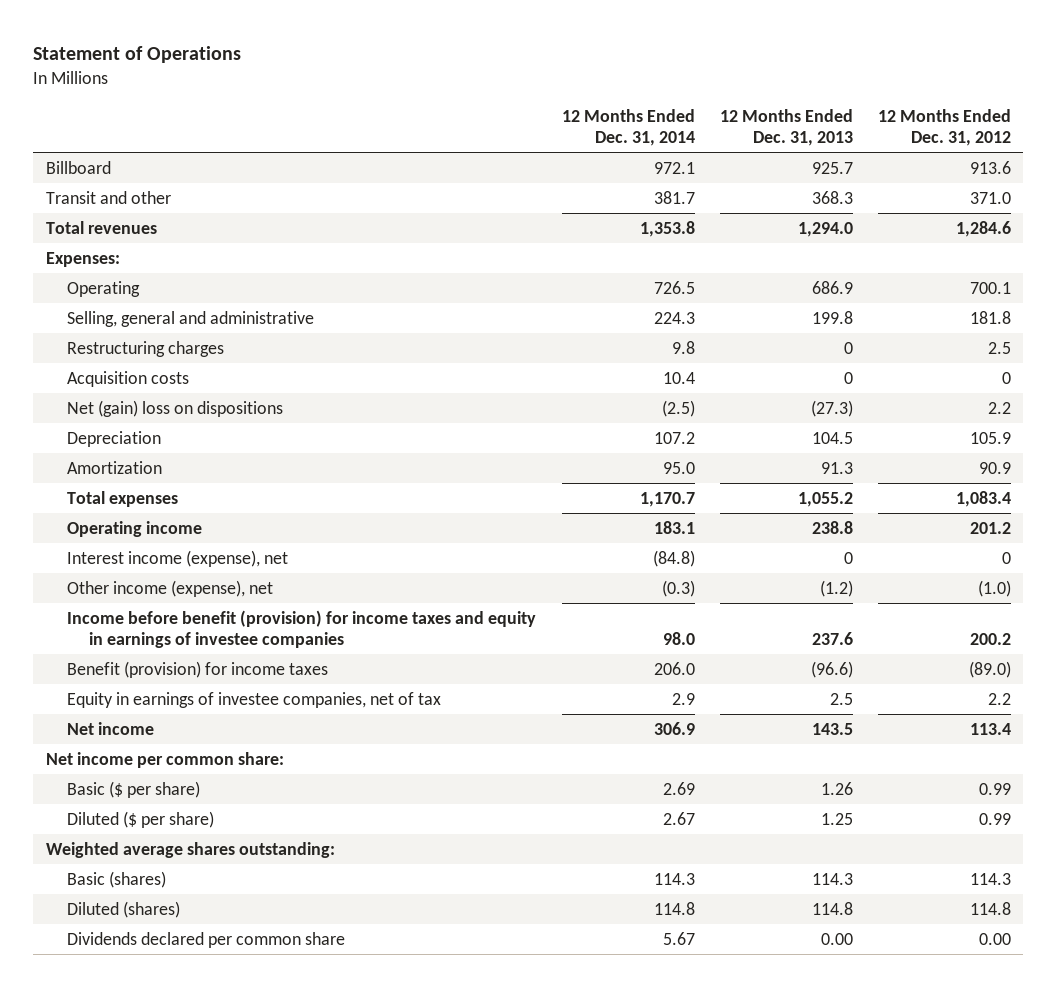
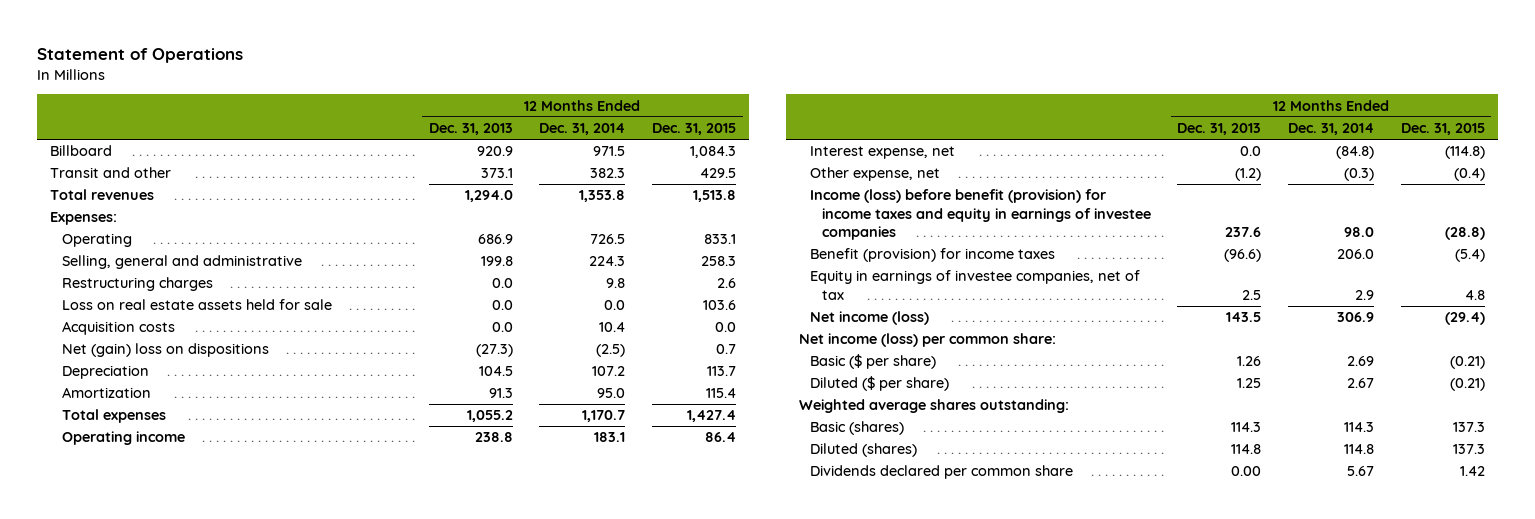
- | 12 Months Ended Dec. 31, 2014 | 12 Months Ended Dec. 31, 2013 | 12 Months Ended Dec. 31, 2012
+ | 12 Months Ended Dec. 31, 2013 | 12 Months Ended Dec. 31, 2014 | 12 Months Ended Dec. 31, 2015
- Billboard | 972.1 | 925.7 | 913.6
- Transit and other | 381.7 | 368.3 | 371.0
+ Billboard | 920.9 | 971.5 | 1,084.3
+ Transit and other | 373.1 | 382.3 | 429.5
- Restructuring charges | 9.8 | 0 | 2.5
- Acquisition costs | 10.4 | 0 | 0
+ Restructuring charges | 0.0 | 9.8 | 2.6
+ Loss on real estate assets held for sale | 0.0 | 0.0 | 103.6
+ Acquisition costs | 0.0 | 10.4 | 0.0
- Interest income (expense), net | (84.8) | 0 | 0
- Other income (expense), net | (0.3) | (1.2) | (1.0)
- Income before benefit (provision) for income taxes and equity in earnings of investee companies | 98.0 | 237.6 | 200.2
+ Interest expense, net | 0.0 | (84.8) | (114.8)
+ Other expense, net | (1.2) | (0.3) | (0.4)
+ Income (loss) before benefit (provision) for income taxes and equity in earnings of investee companies | 237.6 | 98.0 | (28.8)
- Net income | 306.9 | 143.5 | 113.4
- Net income per common share:
+ Net income (loss) | 143.5 | 306.9 | (29.4)
+ Net income (loss) per common share:

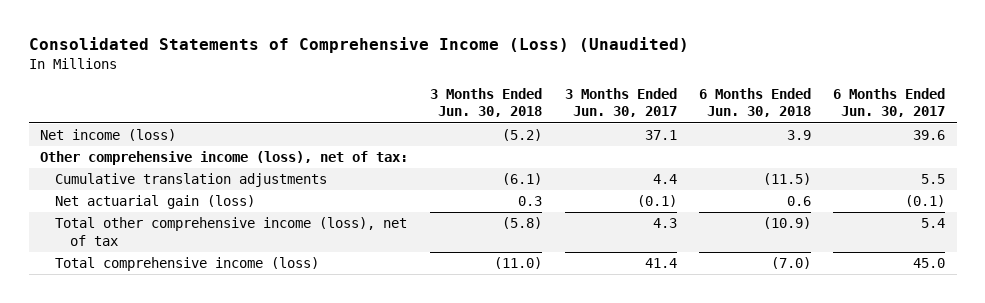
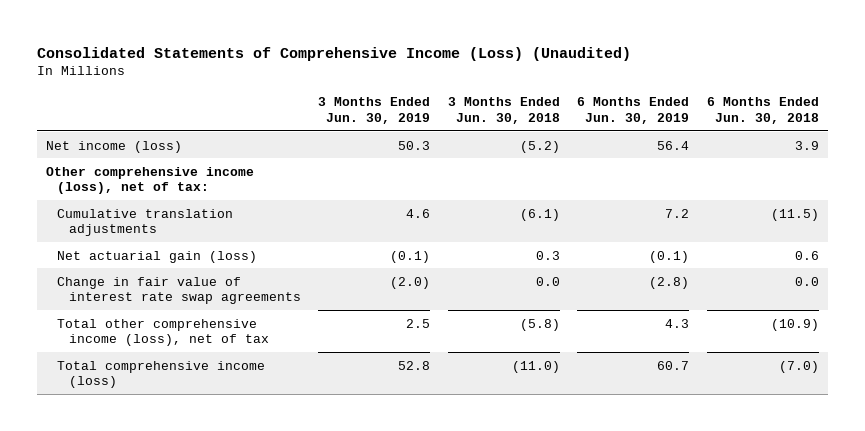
- | 3 Months Ended Jun. 30, 2018 | 3 Months Ended Jun. 30, 2017 | 6 Months Ended Jun. 30, 2018 | 6 Months Ended Jun. 30, 2017
+ | 3 Months Ended Jun. 30, 2019 | 3 Months Ended Jun. 30, 2018 | 6 Months Ended Jun. 30, 2019 | 6 Months Ended Jun. 30, 2018
+ Change in fair value of interest rate swap agreements | (2.0) | 0.0 | (2.8) | 0.0

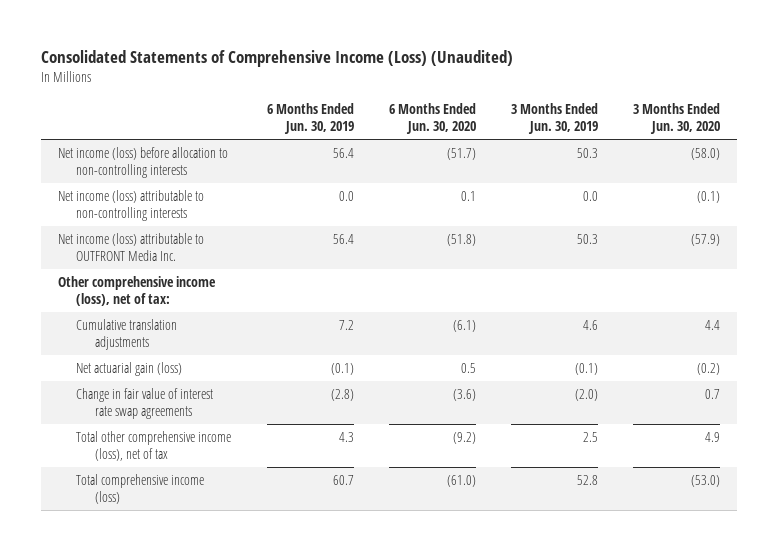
- | 3 Months Ended Jun. 30, 2019 | 3 Months Ended Jun. 30, 2018 | 6 Months Ended Jun. 30, 2019 | 6 Months Ended Jun. 30, 2018
+ | 6 Months Ended Jun. 30, 2019 | 6 Months Ended Jun. 30, 2020 | 3 Months Ended Jun. 30, 2019 | 3 Months Ended Jun. 30, 2020
- Net income (loss) | 50.3 | (5.2) | 56.4 | 3.9
+ Net income (loss) before allocation to non-controlling interests | 56.4 | (51.7) | 50.3 | (58.0)
+ Net income (loss) attributable to non-controlling interests | 0.0 | 0.1 | 0.0 | (0.1)
+ Net income (loss) attributable to OUTFRONT Media Inc. | 56.4 | (51.8) | 50.3 | (57.9)

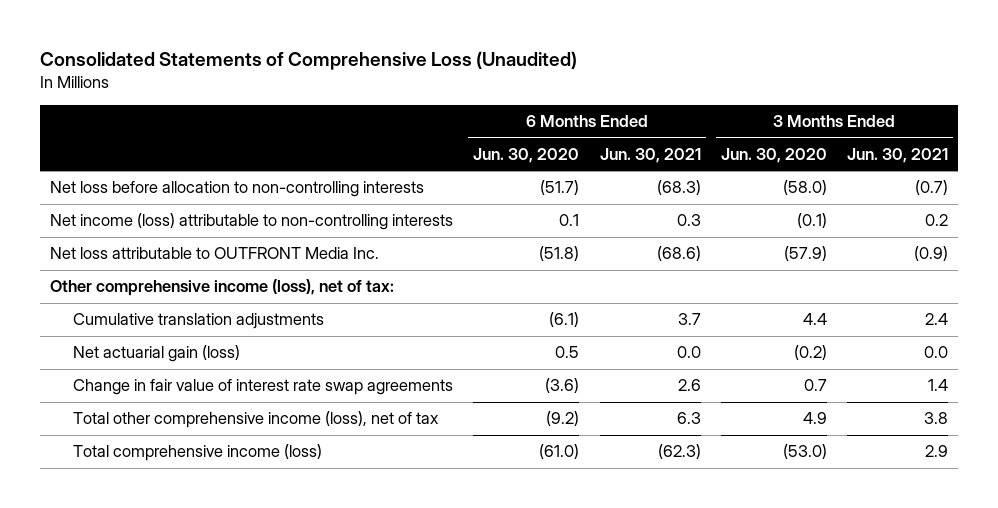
- Consolidated Statements of Comprehensive Income (Loss) (Unaudited)
+ Consolidated Statements of Comprehensive Loss (Unaudited)
- | 6 Months Ended Jun. 30, 2019 | 6 Months Ended Jun. 30, 2020 | 3 Months Ended Jun. 30, 2019 | 3 Months Ended Jun. 30, 2020
+ | 6 Months Ended Jun. 30, 2020 | 6 Months Ended Jun. 30, 2021 | 3 Months Ended Jun. 30, 2020 | 3 Months Ended Jun. 30, 2021
- Net income (loss) before allocation to non-controlling interests | 56.4 | (51.7) | 50.3 | (58.0)
+ Net loss before allocation to non-controlling interests | (51.7) | (68.3) | (58.0) | (0.7)
- Net income (loss) attributable to OUTFRONT Media Inc. | 56.4 | (51.8) | 50.3 | (57.9)
+ Net loss attributable to OUTFRONT Media Inc. | (51.8) | (68.6) | (57.9) | (0.9)

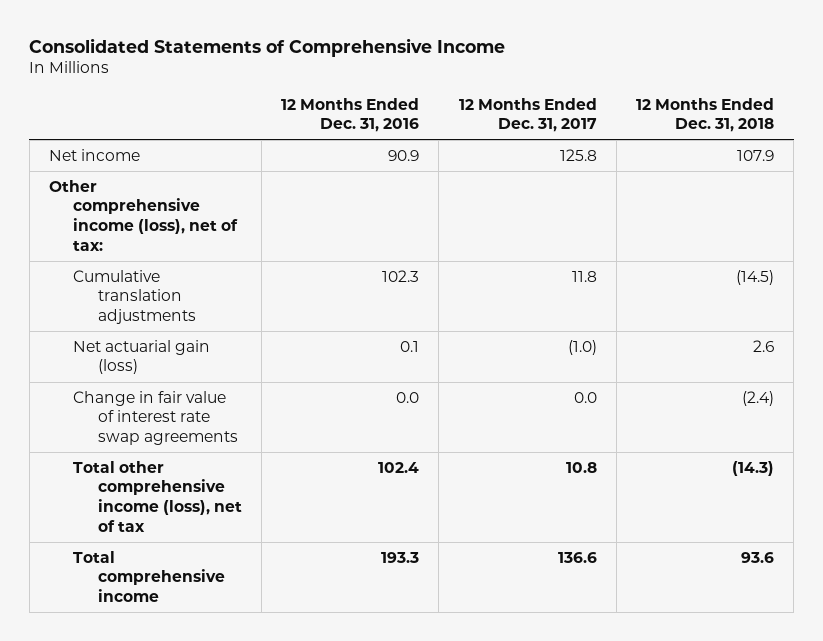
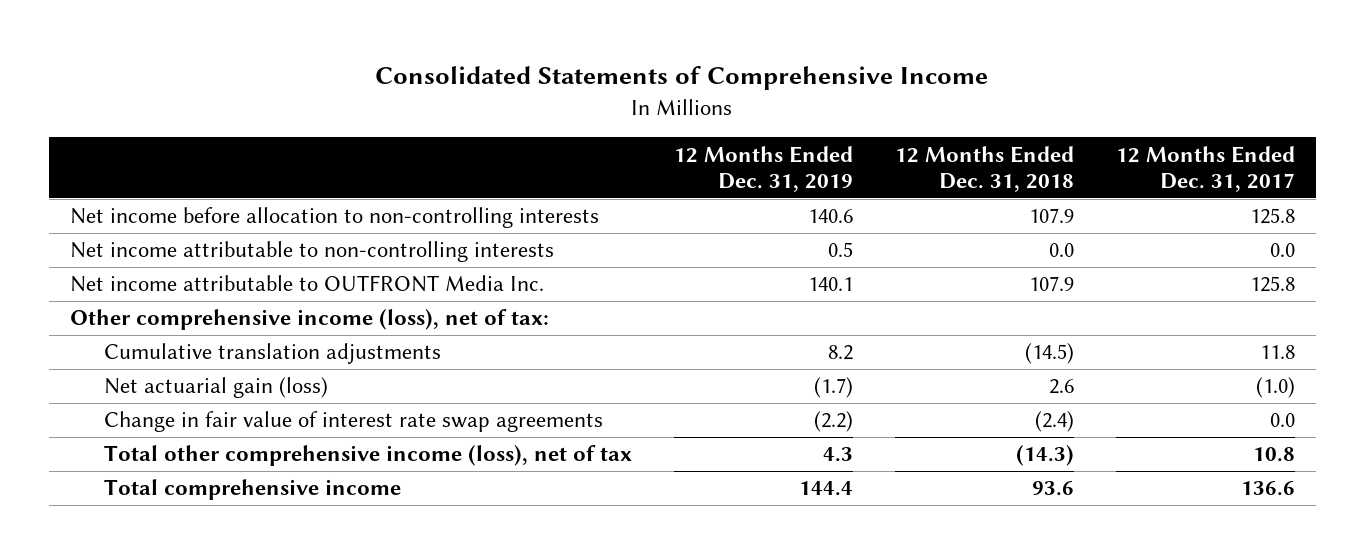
- | 12 Months Ended Dec. 31, 2016 | 12 Months Ended Dec. 31, 2017 | 12 Months Ended Dec. 31, 2018
+ | 12 Months Ended Dec. 31, 2019 | 12 Months Ended Dec. 31, 2018 | 12 Months Ended Dec. 31, 2017
- Net income | 90.9 | 125.8 | 107.9
+ Net income before allocation to non-controlling interests | 140.6 | 107.9 | 125.8
+ Net income attributable to non-controlling interests | 0.5 | 0.0 | 0.0
+ Net income attributable to OUTFRONT Media Inc. | 140.1 | 107.9 | 125.8

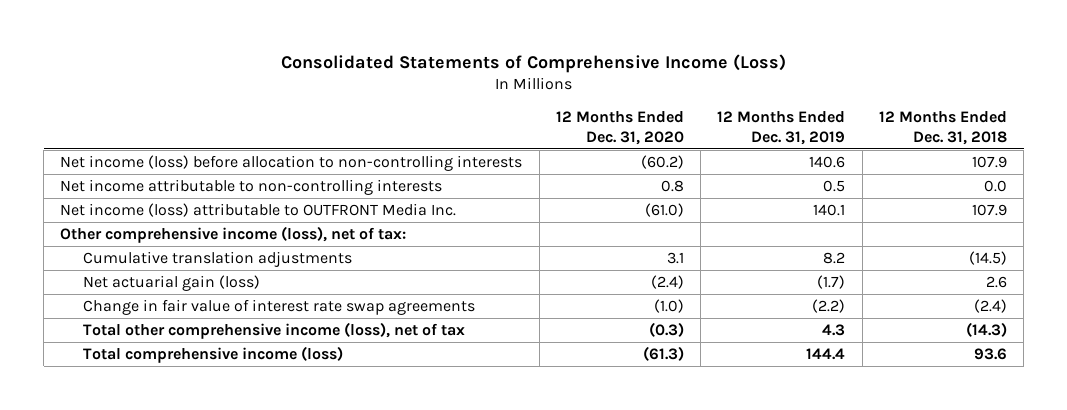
- Consolidated Statements of Comprehensive Income
+ Consolidated Statements of Comprehensive Income (Loss)
- | 12 Months Ended Dec. 31, 2019 | 12 Months Ended Dec. 31, 2018 | 12 Months Ended Dec. 31, 2017
+ | 12 Months Ended Dec. 31, 2020 | 12 Months Ended Dec. 31, 2019 | 12 Months Ended Dec. 31, 2018
- Net income before allocation to non-controlling interests | 140.6 | 107.9 | 125.8
+ Net income (loss) before allocation to non-controlling interests | (60.2) | 140.6 | 107.9
- Net income attributable to OUTFRONT Media Inc. | 140.1 | 107.9 | 125.8
+ Net income (loss) attributable to OUTFRONT Media Inc. | (61.0) | 140.1 | 107.9
- Total comprehensive income | 144.4 | 93.6 | 136.6
+ Total comprehensive income (loss) | (61.3) | 144.4 | 93.6

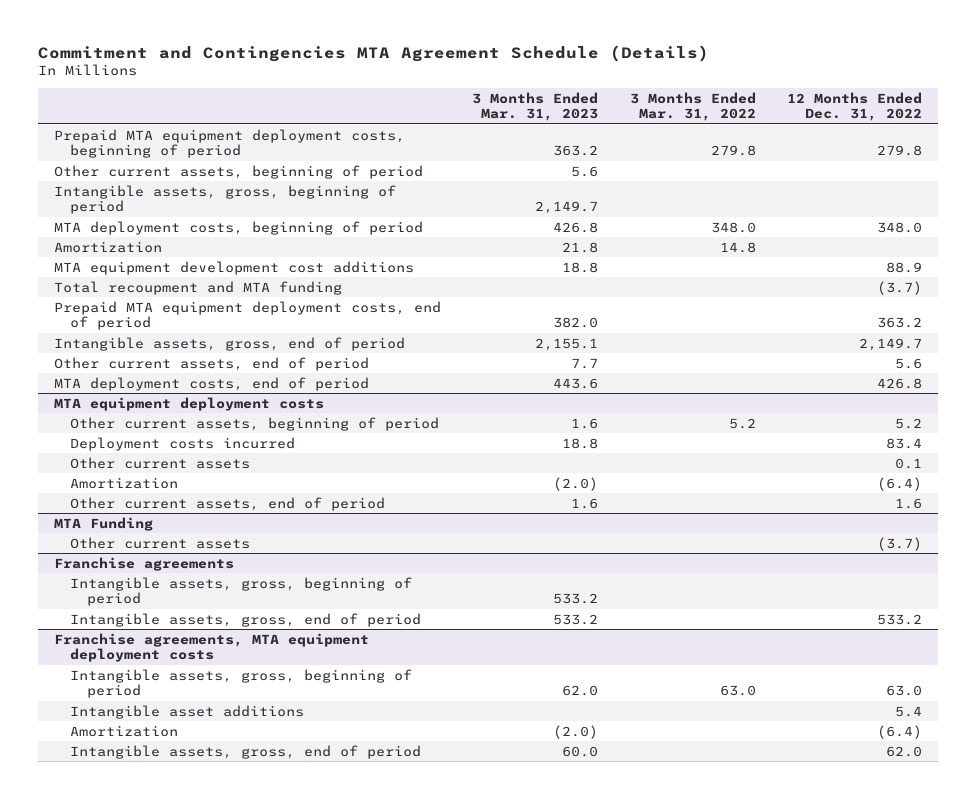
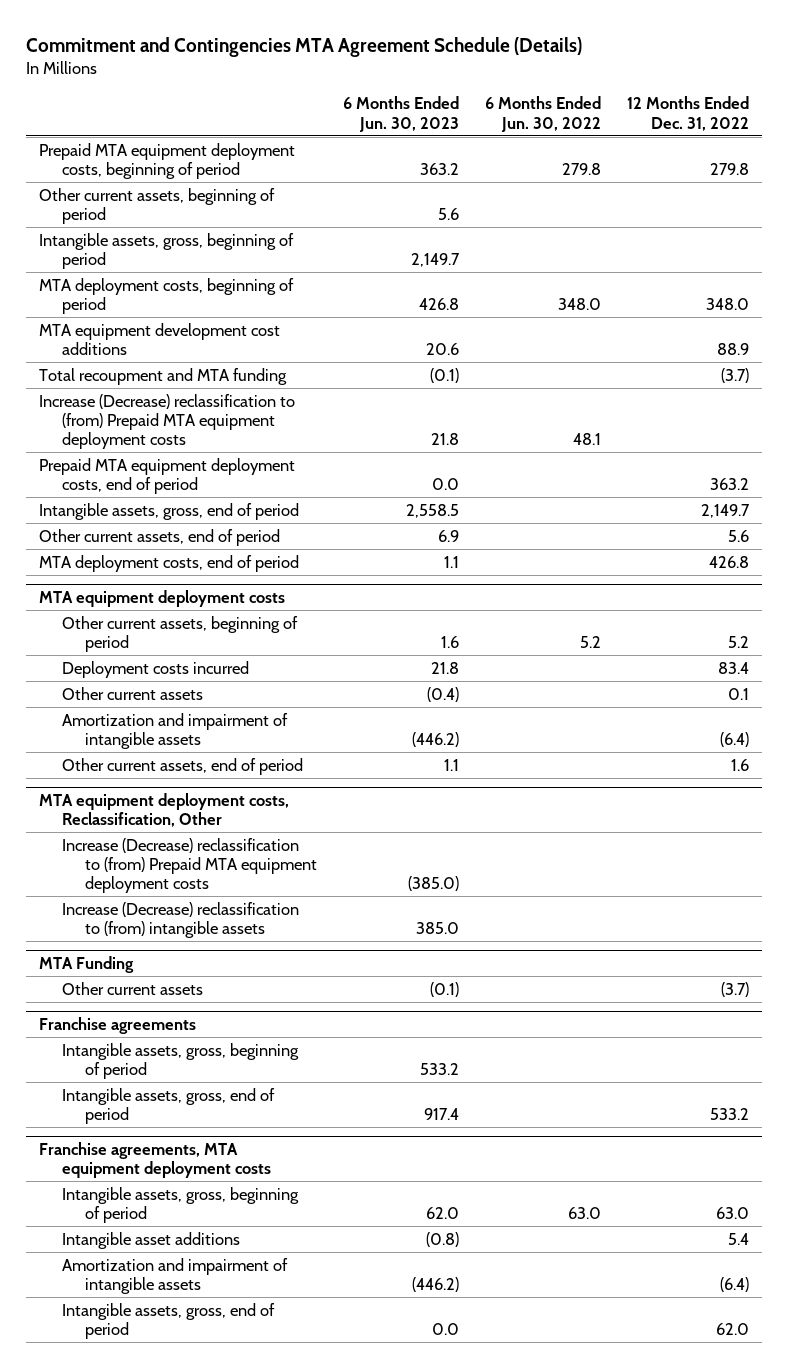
- | 3 Months Ended Mar. 31, 2023 | 3 Months Ended Mar. 31, 2022 | 12 Months Ended Dec. 31, 2022
+ | 6 Months Ended Jun. 30, 2023 | 6 Months Ended Jun. 30, 2022 | 12 Months Ended Dec. 31, 2022
- Amortization | 21.8 | 14.8 |
+ Increase (Decrease) reclassification to (from) Prepaid MTA equipment deployment costs | 21.8 | 48.1 |
@ MTA equipment deployment costs
- Amortization | (2.0) | | (6.4)
+ Amortization and impairment of intangible assets | (446.2) | | (6.4)
+ MTA equipment deployment costs, Reclassification, Other
+ Increase (Decrease) reclassification to (from) Prepaid MTA equipment deployment costs | (385.0) | |
+ Increase (Decrease) reclassification to (from) intangible assets | 385.0 | |
@ Franchise agreements, MTA equipment deployment costs
- Amortization | (2.0) | | (6.4)
+ Amortization and impairment of intangible assets | (446.2) | | (6.4)

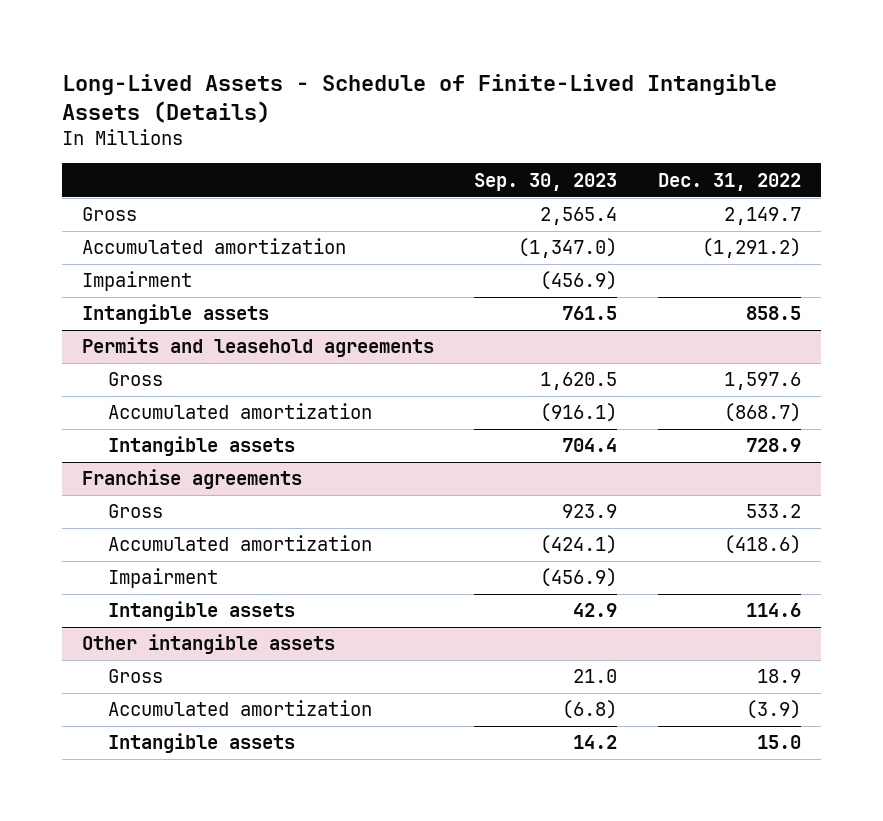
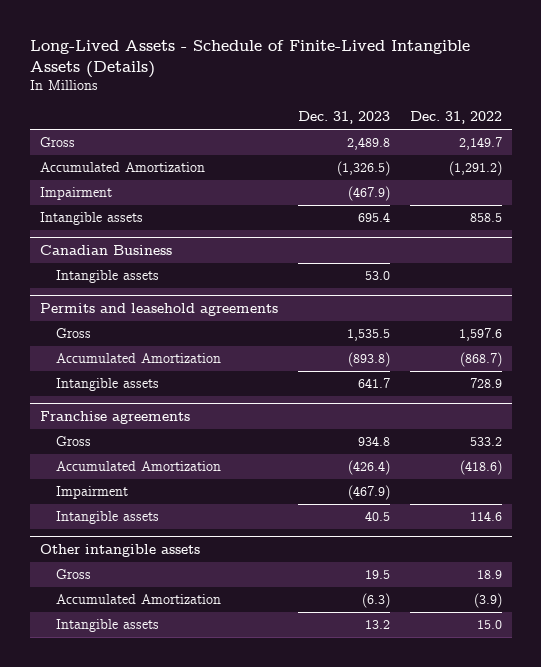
- | Sep. 30, 2023 | Dec. 31, 2022
+ | Dec. 31, 2023 | Dec. 31, 2022
- Accumulated amortization | (1,347.0) | (1,291.2)
+ Accumulated Amortization | (1,326.5) | (1,291.2)
+ Canadian Business
+ Intangible assets | 53.0 |
@ Permits and leasehold agreements
- Accumulated amortization | (916.1) | (868.7)
+ Accumulated Amortization | (893.8) | (868.7)
@ Franchise agreements
- Accumulated amortization | (424.1) | (418.6)
+ Accumulated Amortization | (426.4) | (418.6)
@ Other intangible assets
- Accumulated amortization | (6.8) | (3.9)
+ Accumulated Amortization | (6.3) | (3.9)

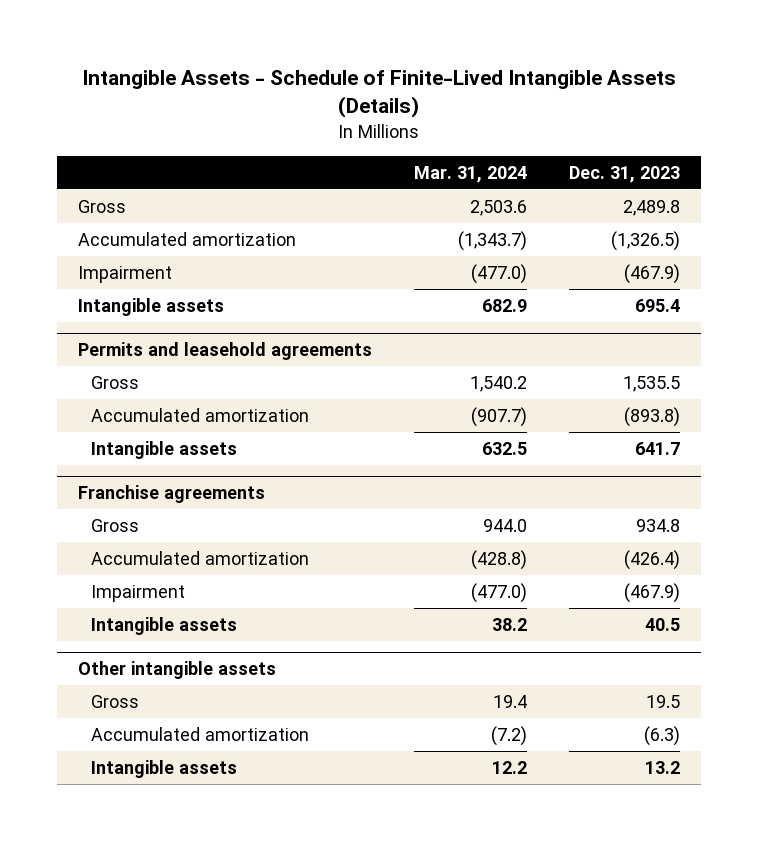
- Long-Lived Assets - Schedule of Finite-Lived Intangible Assets (Details)
+ Intangible Assets - Schedule of Finite-Lived Intangible Assets (Details)
- | Dec. 31, 2023 | Dec. 31, 2022
+ | Mar. 31, 2024 | Dec. 31, 2023
- Accumulated Amortization | (1,326.5) | (1,291.2)
+ Accumulated amortization | (1,343.7) | (1,326.5)
- Canadian Business
- Intangible assets | 53.0 |
@ Permits and leasehold agreements
- Accumulated Amortization | (893.8) | (868.7)
+ Accumulated amortization | (907.7) | (893.8)
@ Franchise agreements
- Accumulated Amortization | (426.4) | (418.6)
+ Accumulated amortization | (428.8) | (426.4)
@ Other intangible assets
- Accumulated Amortization | (6.3) | (3.9)
+ Accumulated amortization | (7.2) | (6.3)

